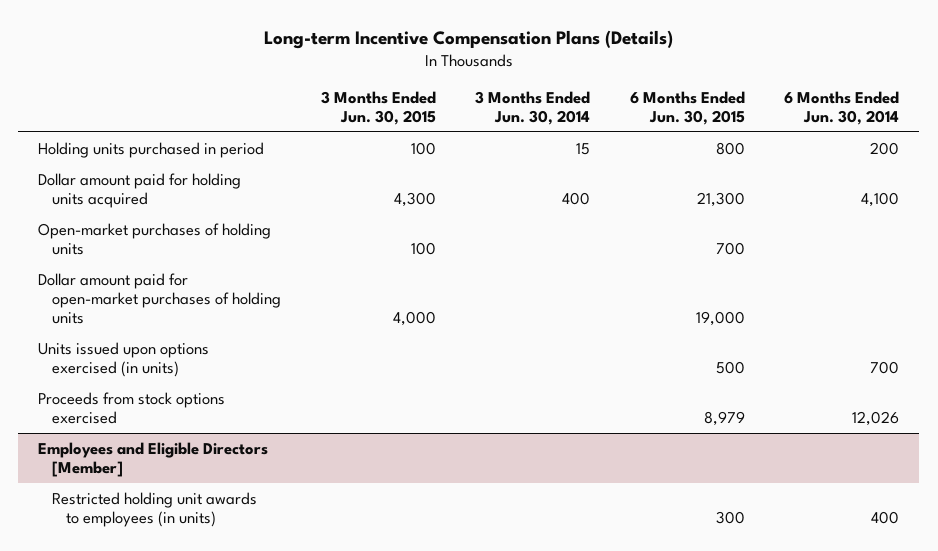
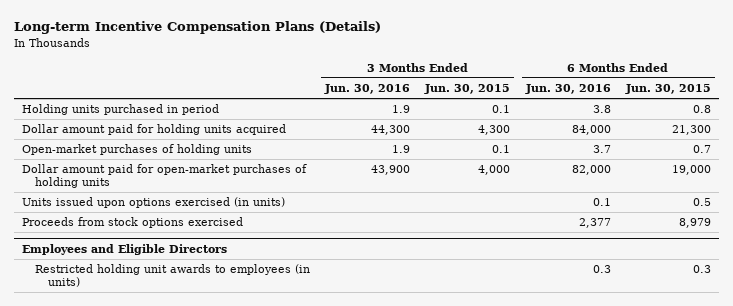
- | 3 Months Ended Jun. 30, 2015 | 3 Months Ended Jun. 30, 2014 | 6 Months Ended Jun. 30, 2015 | 6 Months Ended Jun. 30, 2014
+ | 3 Months Ended Jun. 30, 2016 | 3 Months Ended Jun. 30, 2015 | 6 Months Ended Jun. 30, 2016 | 6 Months Ended Jun. 30, 2015
- Holding units purchased in period | 100 | 15 | 800 | 200
+ Holding units purchased in period | 1.9 | 0.1 | 3.8 | 0.8
- Open-market purchases of holding units | 100 | | 700 |
+ Open-market purchases of holding units | 1.9 | 0.1 | 3.7 | 0.7
- Units issued upon options exercised (in units) | | | 500 | 700
+ Units issued upon options exercised (in units) | | | 0.1 | 0.5
- Employees and Eligible Directors [Member]
- Restricted holding unit awards to employees (in units) | | | 300 | 400
+ Employees and Eligible Directors
+ Restricted holding unit awards to employees (in units) | | | 0.3 | 0.3

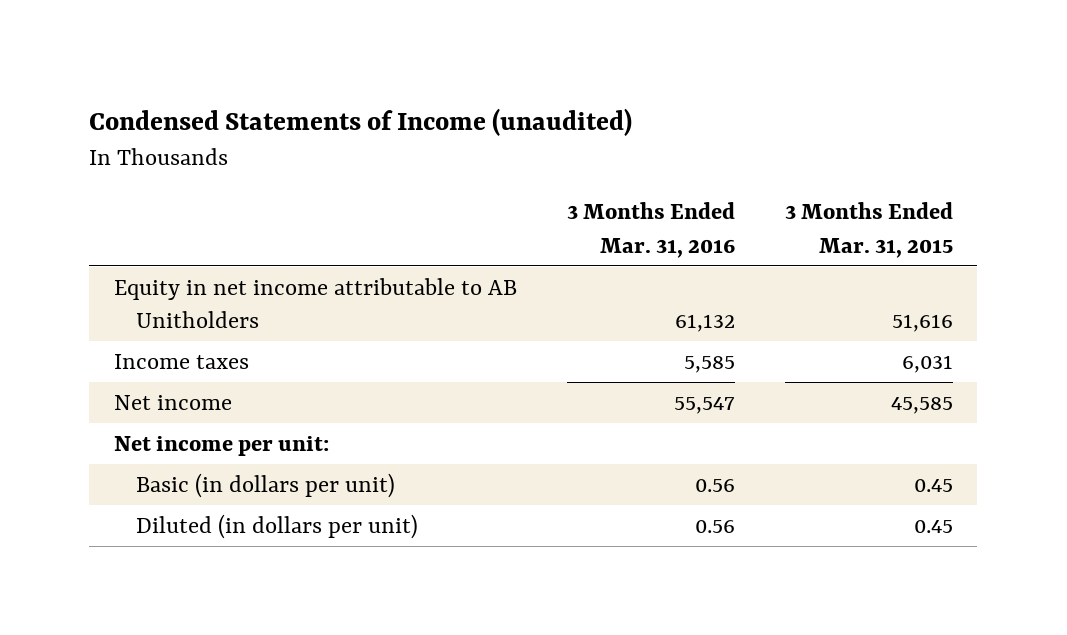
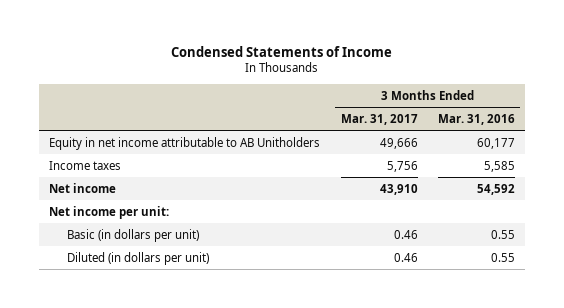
- Condensed Statements of Income (unaudited)
+ Condensed Statements of Income
- | 3 Months Ended Mar. 31, 2016 | 3 Months Ended Mar. 31, 2015
+ | 3 Months Ended Mar. 31, 2017 | 3 Months Ended Mar. 31, 2016
- Equity in net income attributable to AB Unitholders | 61,132 | 51,616
+ Equity in net income attributable to AB Unitholders | 49,666 | 60,177
- Net income | 55,547 | 45,585
+ Net income | 43,910 | 54,592
- Basic (in dollars per unit) | 0.56 | 0.45
- Diluted (in dollars per unit) | 0.56 | 0.45
+ Basic (in dollars per unit) | 0.46 | 0.55
+ Diluted (in dollars per unit) | 0.46 | 0.55

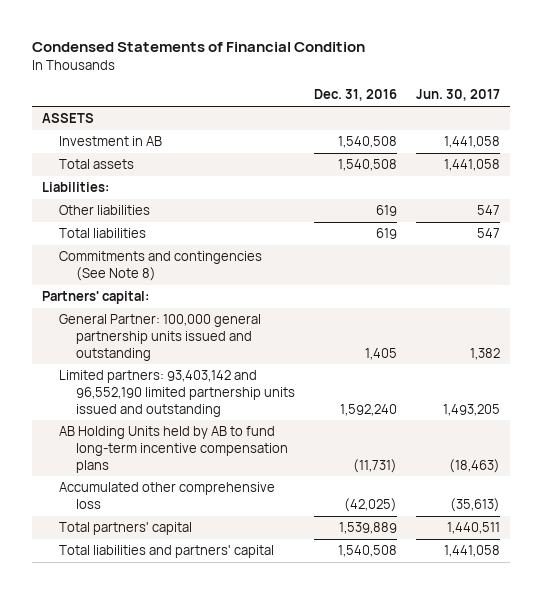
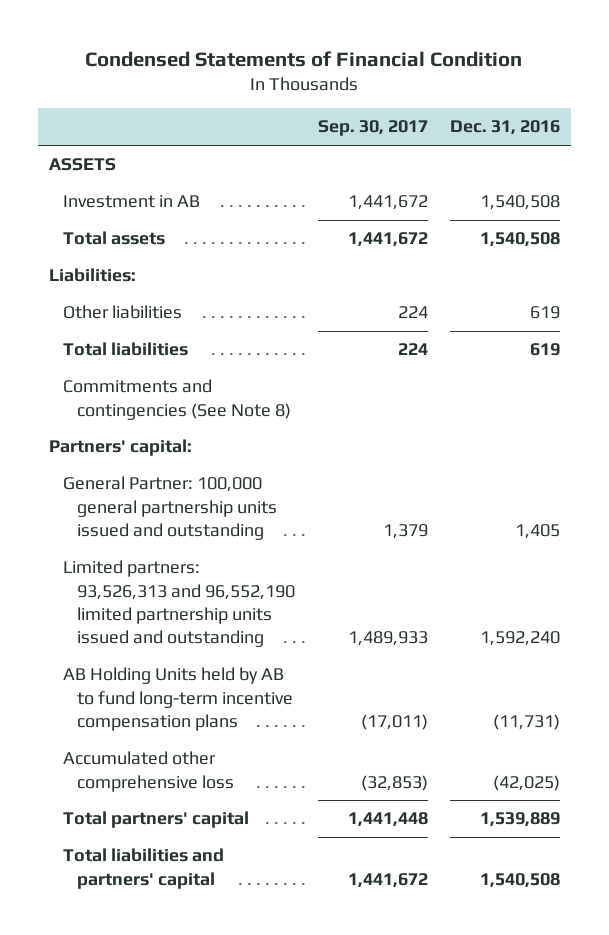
- | Dec. 31, 2016 | Jun. 30, 2017
+ | Sep. 30, 2017 | Dec. 31, 2016
- Limited partners: 93,403,142 and 96,552,190 limited partnership units issued and outstanding | 1,592,240 | 1,493,205
+ Limited partners: 93,526,313 and 96,552,190 limited partnership units issued and outstanding | 1,489,933 | 1,592,240

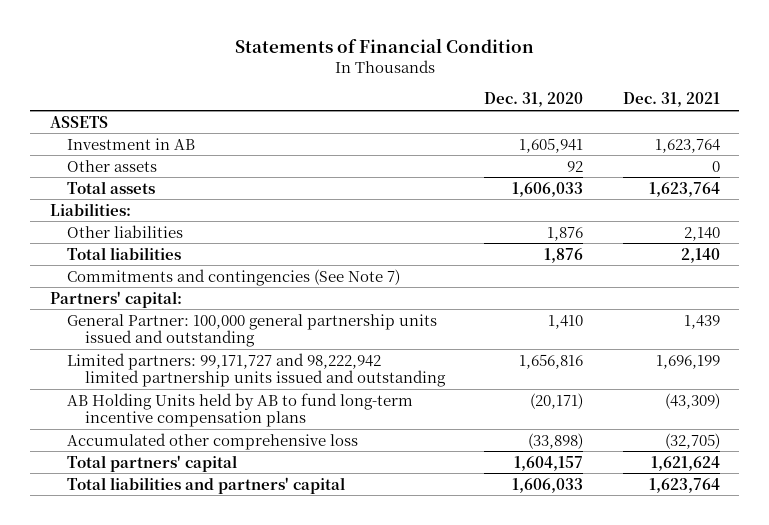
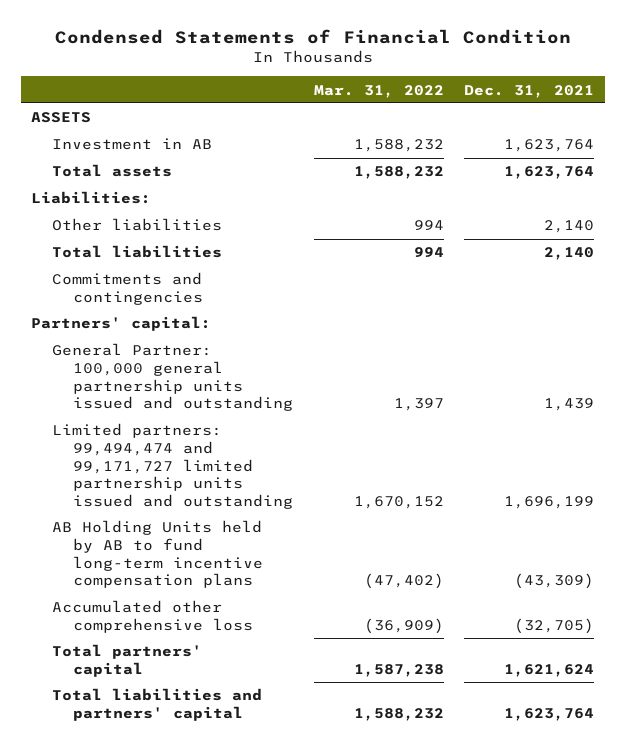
- Statements of Financial Condition
+ Condensed Statements of Financial Condition
- | Dec. 31, 2020 | Dec. 31, 2021
+ | Mar. 31, 2022 | Dec. 31, 2021
- Other assets | 92 | 0
- Commitments and contingencies (See Note 7)
+ Commitments and contingencies
- Limited partners: 99,171,727 and 98,222,942 limited partnership units issued and outstanding | 1,656,816 | 1,696,199
+ Limited partners: 99,494,474 and 99,171,727 limited partnership units issued and outstanding | 1,670,152 | 1,696,199

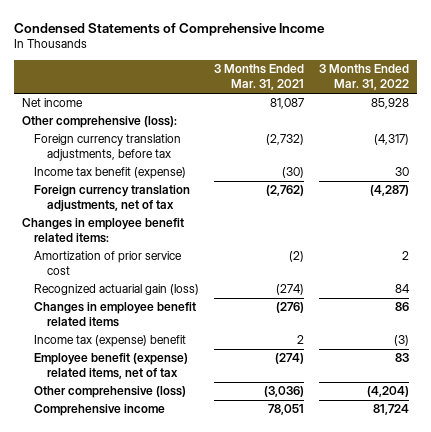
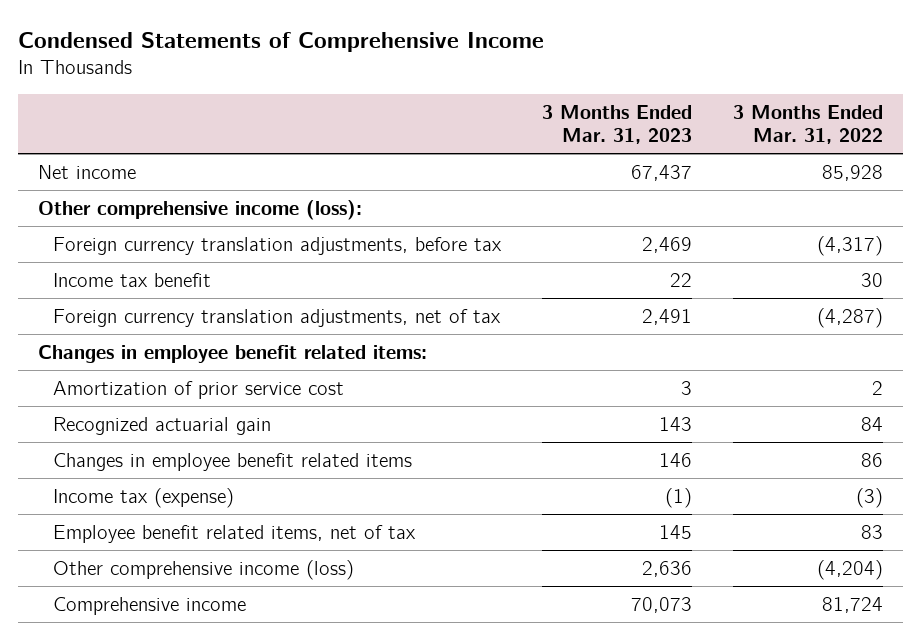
- | 3 Months Ended Mar. 31, 2021 | 3 Months Ended Mar. 31, 2022
+ | 3 Months Ended Mar. 31, 2023 | 3 Months Ended Mar. 31, 2022
- Other comprehensive (loss):
+ Other comprehensive income (loss):
- Income tax benefit (expense) | (30) | 30
+ Income tax benefit | 22 | 30
- Recognized actuarial gain (loss) | (274) | 84
+ Recognized actuarial gain | 143 | 84
- Income tax (expense) benefit | 2 | (3)
- Employee benefit (expense) related items, net of tax | (274) | 83
- Other comprehensive (loss) | (3,036) | (4,204)
+ Income tax (expense) | (1) | (3)
+ Employee benefit related items, net of tax | 145 | 83
+ Other comprehensive income (loss) | 2,636 | (4,204)

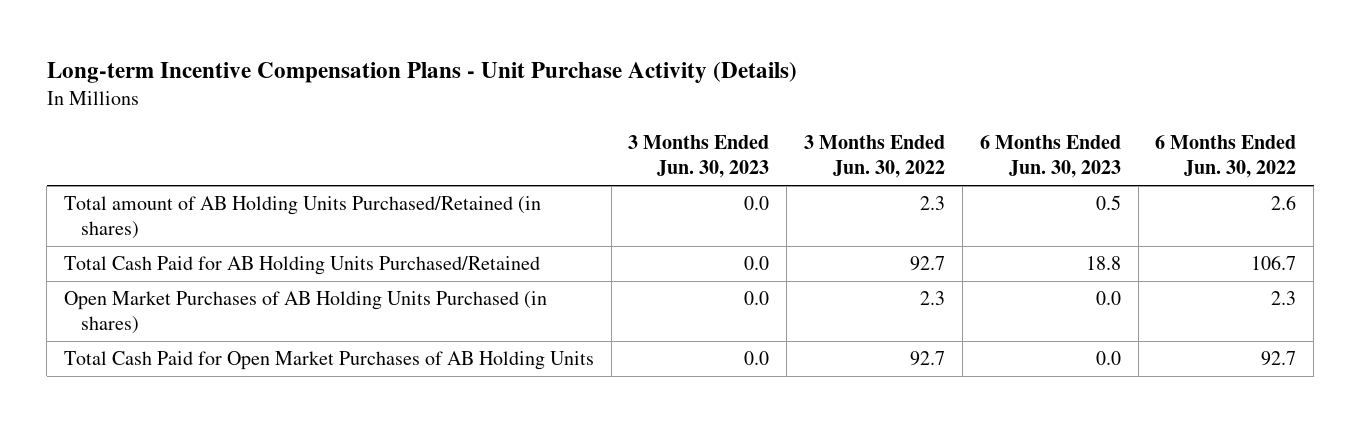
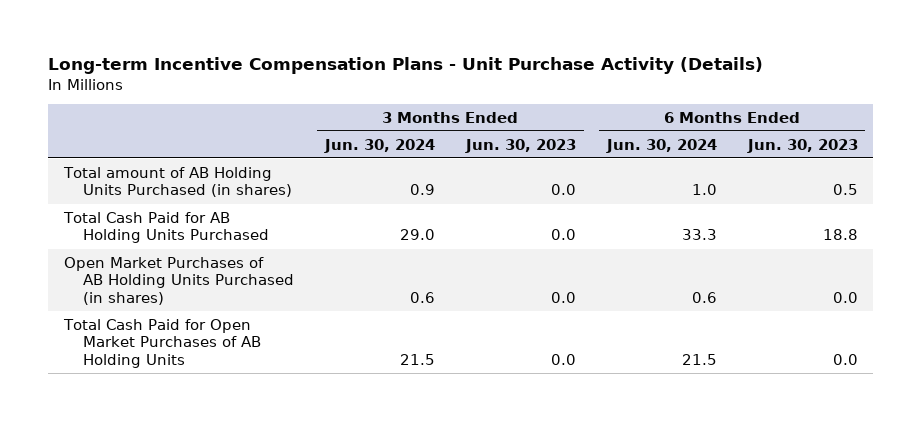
- | 3 Months Ended Jun. 30, 2023 | 3 Months Ended Jun. 30, 2022 | 6 Months Ended Jun. 30, 2023 | 6 Months Ended Jun. 30, 2022
+ | 3 Months Ended Jun. 30, 2024 | 3 Months Ended Jun. 30, 2023 | 6 Months Ended Jun. 30, 2024 | 6 Months Ended Jun. 30, 2023
- Total amount of AB Holding Units Purchased/Retained (in shares) | 0.0 | 2.3 | 0.5 | 2.6
- Total Cash Paid for AB Holding Units Purchased/Retained | 0.0 | 92.7 | 18.8 | 106.7
+ Total amount of AB Holding Units Purchased (in shares) | 0.9 | 0.0 | 1.0 | 0.5
+ Total Cash Paid for AB Holding Units Purchased | 29.0 | 0.0 | 33.3 | 18.8

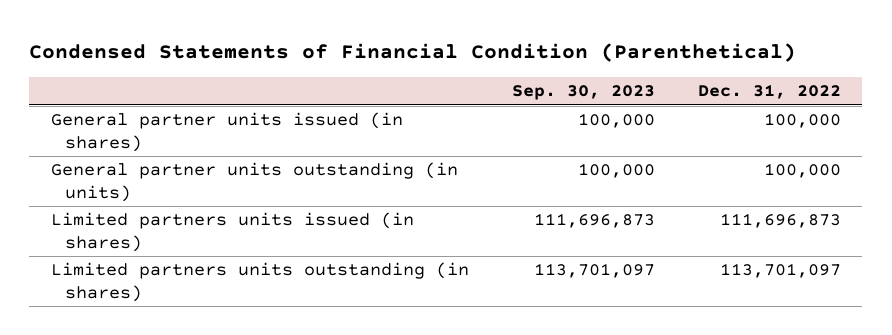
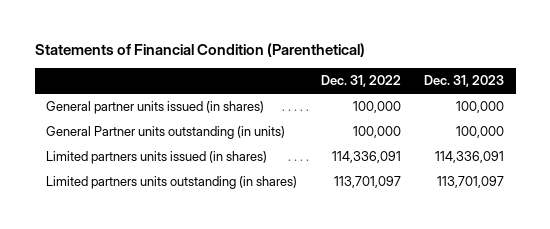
- Condensed Statements of Financial Condition (Parenthetical)
+ Statements of Financial Condition (Parenthetical)
- | Sep. 30, 2023 | Dec. 31, 2022
+ | Dec. 31, 2022 | Dec. 31, 2023
- General partner units outstanding (in units) | 100,000 | 100,000
- Limited partners units issued (in shares) | 111,696,873 | 111,696,873
+ General Partner units outstanding (in units) | 100,000 | 100,000
+ Limited partners units issued (in shares) | 114,336,091 | 114,336,091

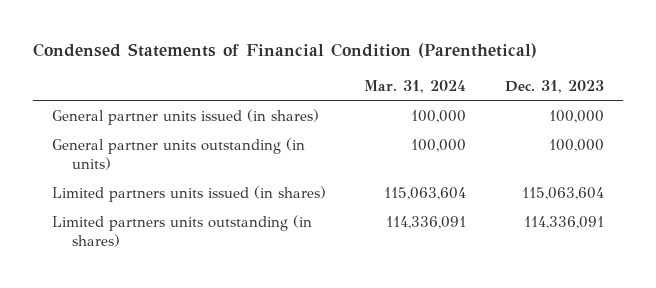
- Statements of Financial Condition (Parenthetical)
+ Condensed Statements of Financial Condition (Parenthetical)
- | Dec. 31, 2022 | Dec. 31, 2023
+ | Mar. 31, 2024 | Dec. 31, 2023
- General Partner units outstanding (in units) | 100,000 | 100,000
- Limited partners units issued (in shares) | 114,336,091 | 114,336,091
- Limited partners units outstanding (in shares) | 113,701,097 | 113,701,097
+ General partner units outstanding (in units) | 100,000 | 100,000
+ Limited partners units issued (in shares) | 115,063,604 | 115,063,604
+ Limited partners units outstanding (in shares) | 114,336,091 | 114,336,091

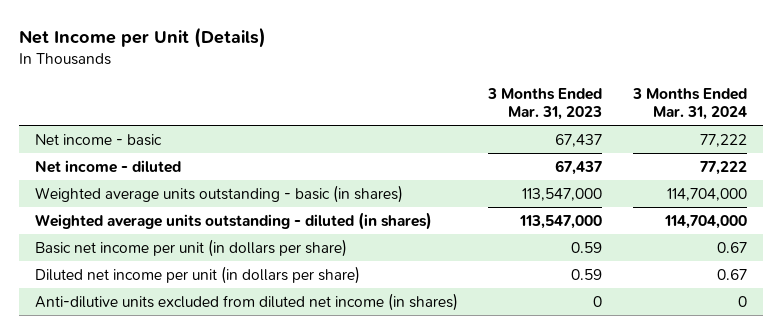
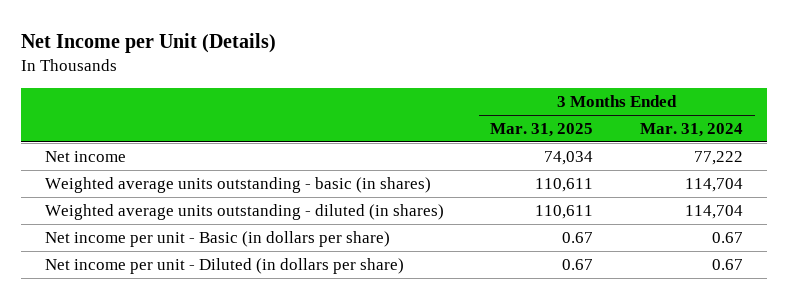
- | 3 Months Ended Mar. 31, 2023 | 3 Months Ended Mar. 31, 2024
+ | 3 Months Ended Mar. 31, 2025 | 3 Months Ended Mar. 31, 2024
- Net income - basic | 67,437 | 77,222
- Net income - diluted | 67,437 | 77,222
- Weighted average units outstanding - basic (in shares) | 113,547,000 | 114,704,000
- Weighted average units outstanding - diluted (in shares) | 113,547,000 | 114,704,000
- Basic net income per unit (in dollars per share) | 0.59 | 0.67
- Diluted net income per unit (in dollars per share) | 0.59 | 0.67
- Anti-dilutive units excluded from diluted net income (in shares) | 0 | 0
+ Net income | 74,034 | 77,222
+ Weighted average units outstanding - basic (in shares) | 110,611 | 114,704
+ Weighted average units outstanding - diluted (in shares) | 110,611 | 114,704
+ Net income per unit - Basic (in dollars per share) | 0.67 | 0.67
+ Net income per unit - Diluted (in dollars per share) | 0.67 | 0.67

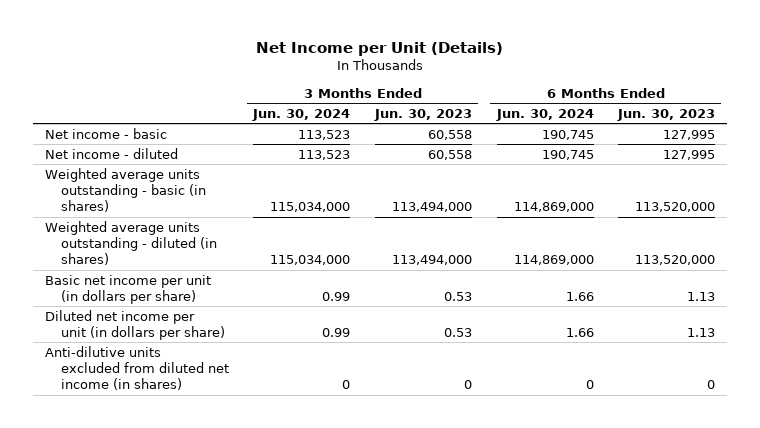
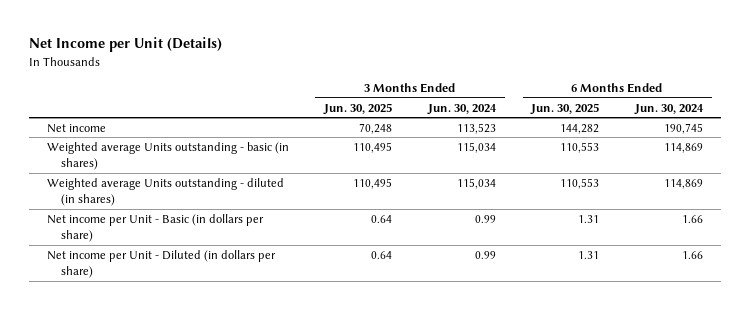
- | 3 Months Ended Jun. 30, 2024 | 3 Months Ended Jun. 30, 2023 | 6 Months Ended Jun. 30, 2024 | 6 Months Ended Jun. 30, 2023
+ | 3 Months Ended Jun. 30, 2025 | 3 Months Ended Jun. 30, 2024 | 6 Months Ended Jun. 30, 2025 | 6 Months Ended Jun. 30, 2024
- Net income - basic | 113,523 | 60,558 | 190,745 | 127,995
- Net income - diluted | 113,523 | 60,558 | 190,745 | 127,995
- Weighted average units outstanding - basic (in shares) | 115,034,000 | 113,494,000 | 114,869,000 | 113,520,000
- Weighted average units outstanding - diluted (in shares) | 115,034,000 | 113,494,000 | 114,869,000 | 113,520,000
- Basic net income per unit (in dollars per share) | 0.99 | 0.53 | 1.66 | 1.13
- Diluted net income per unit (in dollars per share) | 0.99 | 0.53 | 1.66 | 1.13
- Anti-dilutive units excluded from diluted net income (in shares) | 0 | 0 | 0 | 0
+ Net income | 70,248 | 113,523 | 144,282 | 190,745
+ Weighted average Units outstanding - basic (in shares) | 110,495 | 115,034 | 110,553 | 114,869
+ Weighted average Units outstanding - diluted (in shares) | 110,495 | 115,034 | 110,553 | 114,869
+ Net income per Unit - Basic (in dollars per share) | 0.64 | 0.99 | 1.31 | 1.66
+ Net income per Unit - Diluted (in dollars per share) | 0.64 | 0.99 | 1.31 | 1.66

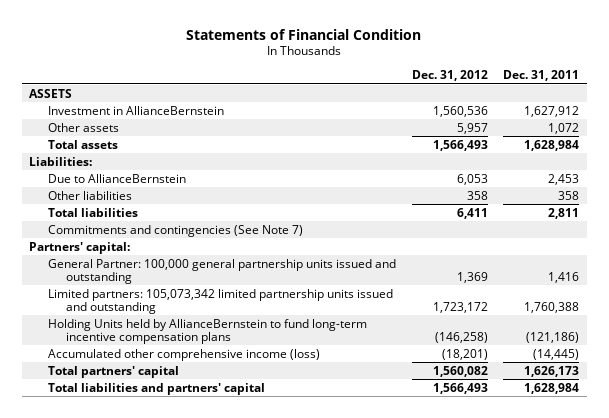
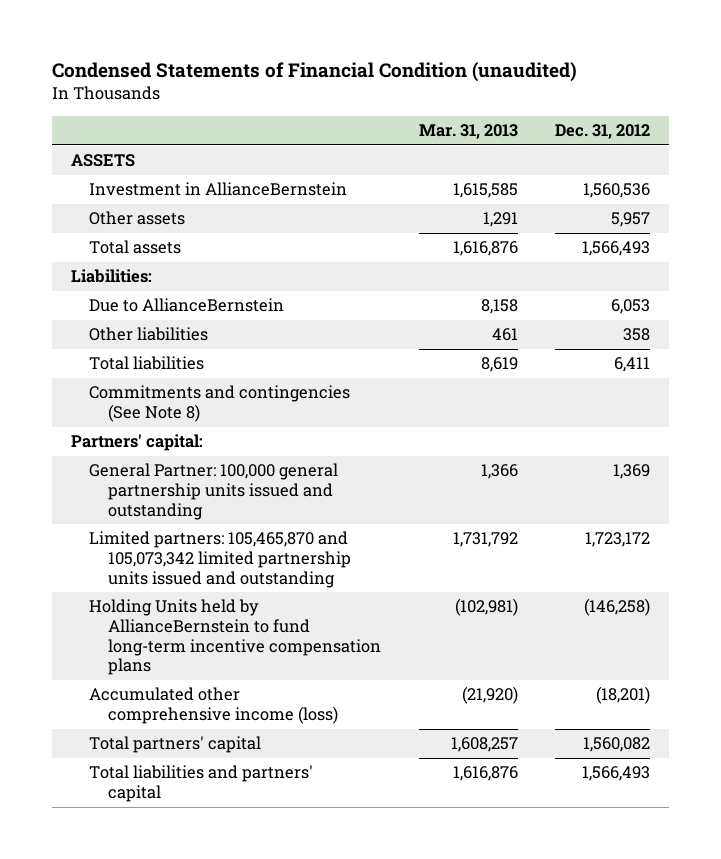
- Statements of Financial Condition
+ Condensed Statements of Financial Condition (unaudited)
- | Dec. 31, 2012 | Dec. 31, 2011
+ | Mar. 31, 2013 | Dec. 31, 2012
- Commitments and contingencies (See Note 7)
+ Commitments and contingencies (See Note 8)
- Limited partners: 105,073,342 limited partnership units issued and outstanding | 1,723,172 | 1,760,388
+ Limited partners: 105,465,870 and 105,073,342 limited partnership units issued and outstanding | 1,731,792 | 1,723,172

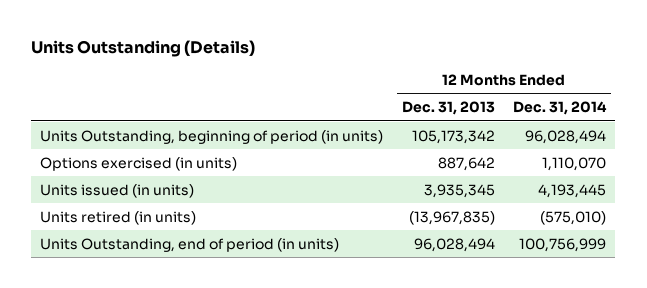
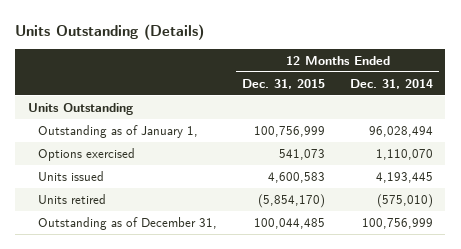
- | 12 Months Ended Dec. 31, 2013 | 12 Months Ended Dec. 31, 2014
+ | 12 Months Ended Dec. 31, 2015 | 12 Months Ended Dec. 31, 2014
- Units Outstanding, beginning of period (in units) | 105,173,342 | 96,028,494
- Options exercised (in units) | 887,642 | 1,110,070
- Units issued (in units) | 3,935,345 | 4,193,445
- Units retired (in units) | (13,967,835) | (575,010)
- Units Outstanding, end of period (in units) | 96,028,494 | 100,756,999
+ Units Outstanding
+ Outstanding as of January 1, | 100,756,999 | 96,028,494
+ Options exercised | 541,073 | 1,110,070
+ Units issued | 4,600,583 | 4,193,445
+ Units retired | (5,854,170) | (575,010)
+ Outstanding as of December 31, | 100,044,485 | 100,756,999

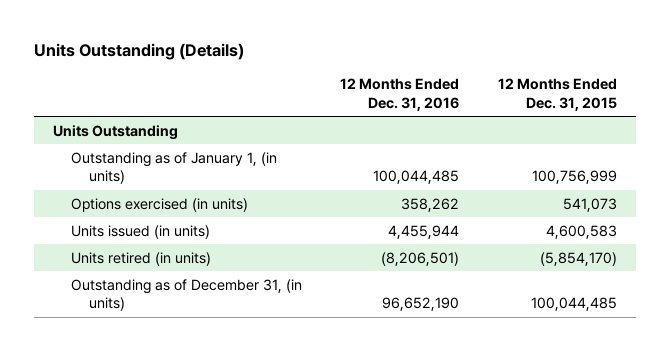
- | 12 Months Ended Dec. 31, 2015 | 12 Months Ended Dec. 31, 2014
+ | 12 Months Ended Dec. 31, 2016 | 12 Months Ended Dec. 31, 2015
- Outstanding as of January 1, | 100,756,999 | 96,028,494
- Options exercised | 541,073 | 1,110,070
- Units issued | 4,600,583 | 4,193,445
- Units retired | (5,854,170) | (575,010)
- Outstanding as of December 31, | 100,044,485 | 100,756,999
+ Outstanding as of January 1, (in units) | 100,044,485 | 100,756,999
+ Options exercised (in units) | 358,262 | 541,073
+ Units issued (in units) | 4,455,944 | 4,600,583
+ Units retired (in units) | (8,206,501) | (5,854,170)
+ Outstanding as of December 31, (in units) | 96,652,190 | 100,044,485

